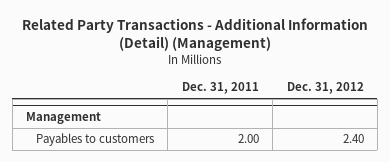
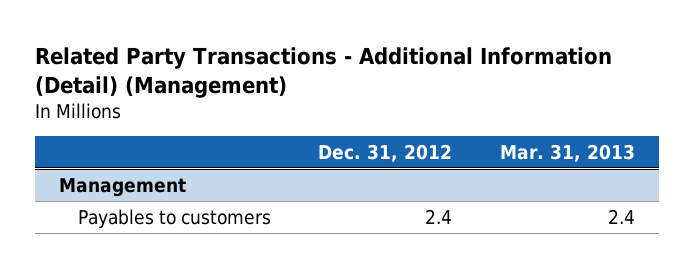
- | Dec. 31, 2011 | Dec. 31, 2012
+ | Dec. 31, 2012 | Mar. 31, 2013
@ Management
- Payables to customers | 2.00 | 2.40
+ Payables to customers | 2.4 | 2.4

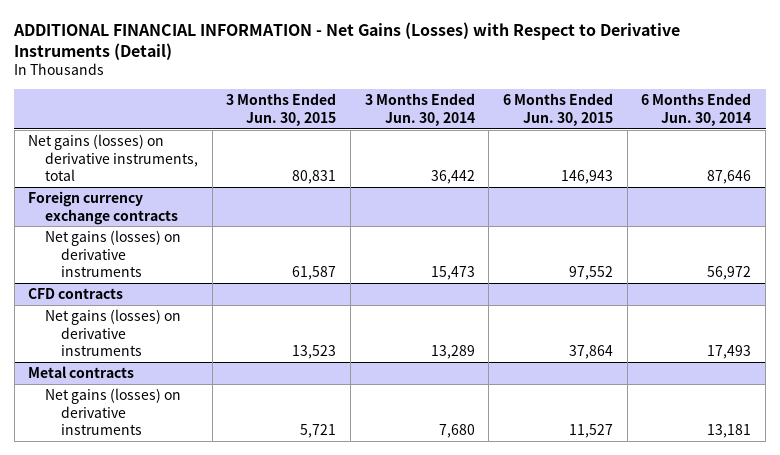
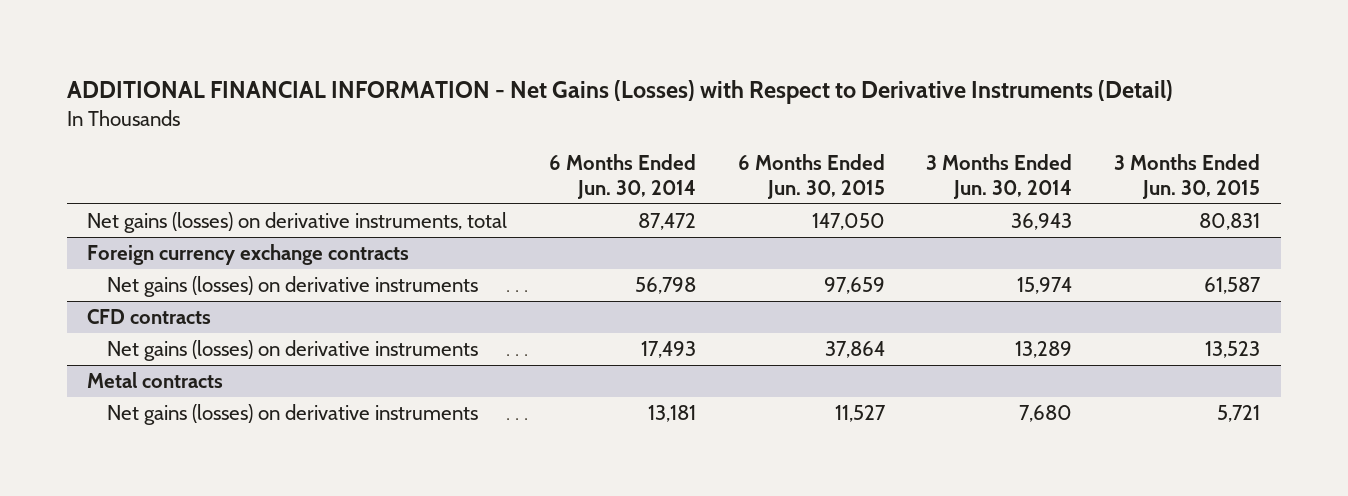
- | 3 Months Ended Jun. 30, 2015 | 3 Months Ended Jun. 30, 2014 | 6 Months Ended Jun. 30, 2015 | 6 Months Ended Jun. 30, 2014
+ | 6 Months Ended Jun. 30, 2014 | 6 Months Ended Jun. 30, 2015 | 3 Months Ended Jun. 30, 2014 | 3 Months Ended Jun. 30, 2015
- Net gains (losses) on derivative instruments, total | 80,831 | 36,442 | 146,943 | 87,646
+ Net gains (losses) on derivative instruments, total | 87,472 | 147,050 | 36,943 | 80,831
@ Foreign currency exchange contracts
- Net gains (losses) on derivative instruments | 61,587 | 15,473 | 97,552 | 56,972
+ Net gains (losses) on derivative instruments | 56,798 | 97,659 | 15,974 | 61,587

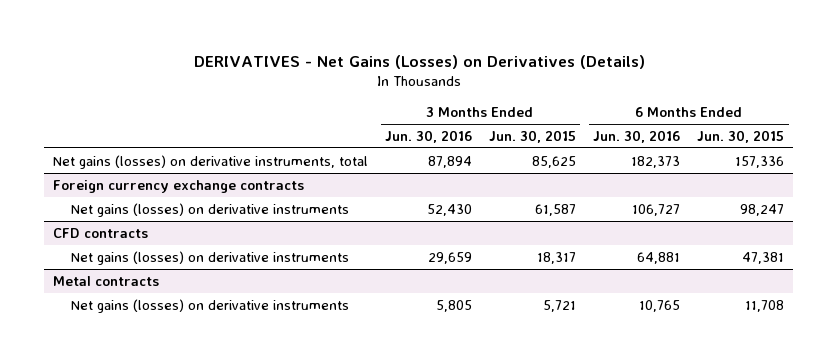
- ADDITIONAL FINANCIAL INFORMATION - Net Gains (Losses) with Respect to Derivative Instruments (Detail)
+ DERIVATIVES - Net Gains (Losses) on Derivatives (Details)
- | 6 Months Ended Jun. 30, 2014 | 6 Months Ended Jun. 30, 2015 | 3 Months Ended Jun. 30, 2014 | 3 Months Ended Jun. 30, 2015
+ | 3 Months Ended Jun. 30, 2016 | 3 Months Ended Jun. 30, 2015 | 6 Months Ended Jun. 30, 2016 | 6 Months Ended Jun. 30, 2015
- Net gains (losses) on derivative instruments, total | 87,472 | 147,050 | 36,943 | 80,831
+ Net gains (losses) on derivative instruments, total | 87,894 | 85,625 | 182,373 | 157,336
@ Foreign currency exchange contracts
- Net gains (losses) on derivative instruments | 56,798 | 97,659 | 15,974 | 61,587
+ Net gains (losses) on derivative instruments | 52,430 | 61,587 | 106,727 | 98,247
@ CFD contracts
- Net gains (losses) on derivative instruments | 17,493 | 37,864 | 13,289 | 13,523
+ Net gains (losses) on derivative instruments | 29,659 | 18,317 | 64,881 | 47,381
@ Metal contracts
- Net gains (losses) on derivative instruments | 13,181 | 11,527 | 7,680 | 5,721
+ Net gains (losses) on derivative instruments | 5,805 | 5,721 | 10,765 | 11,708

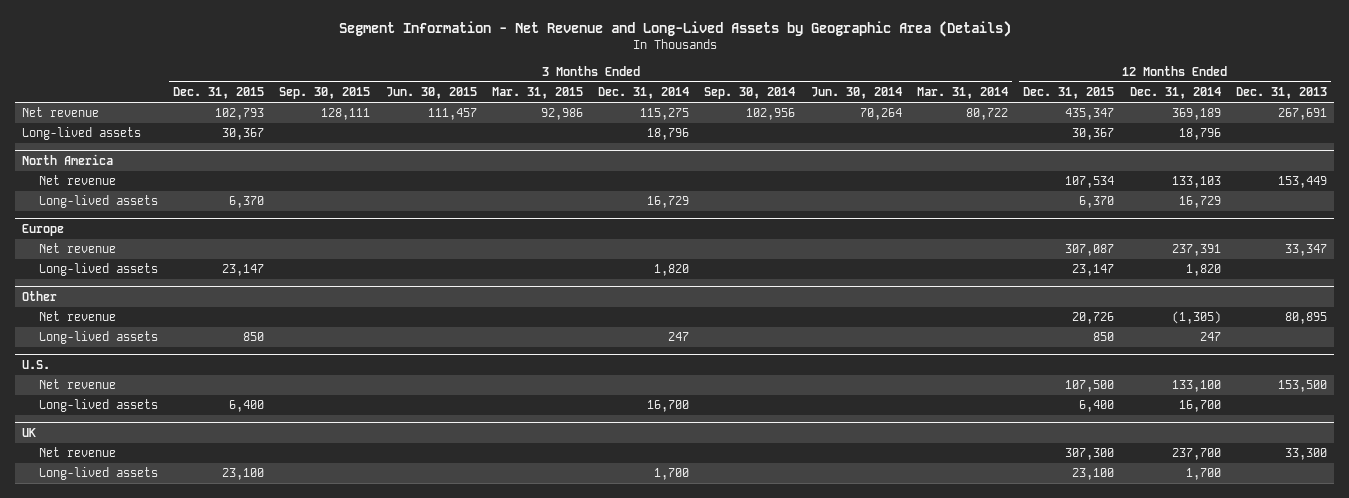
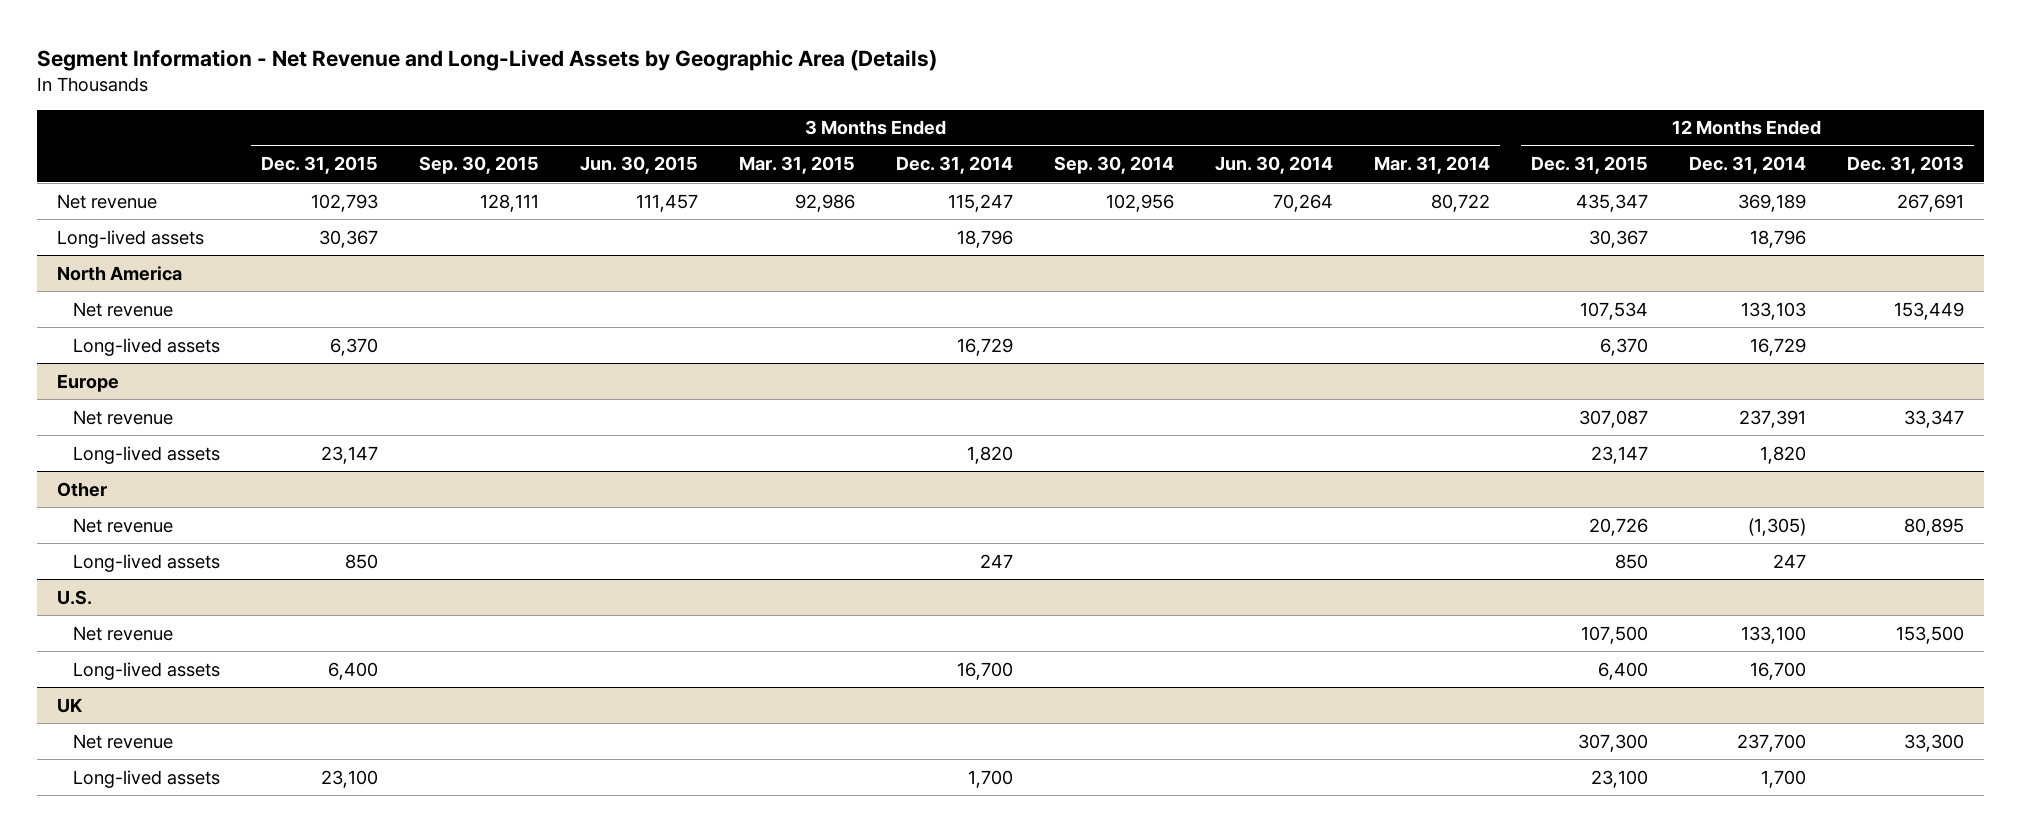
- Net revenue | 102,793 | 128,111 | 111,457 | 92,986 | 115,275 | 102,956 | 70,264 | 80,722 | 435,347 | 369,189 | 267,691
+ Net revenue | 102,793 | 128,111 | 111,457 | 92,986 | 115,247 | 102,956 | 70,264 | 80,722 | 435,347 | 369,189 | 267,691

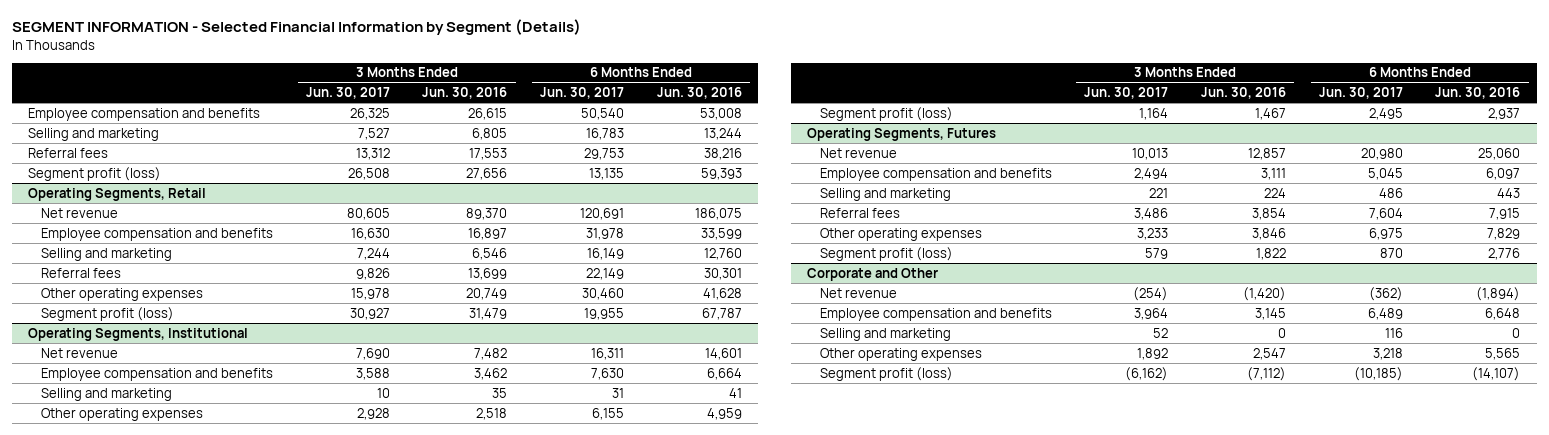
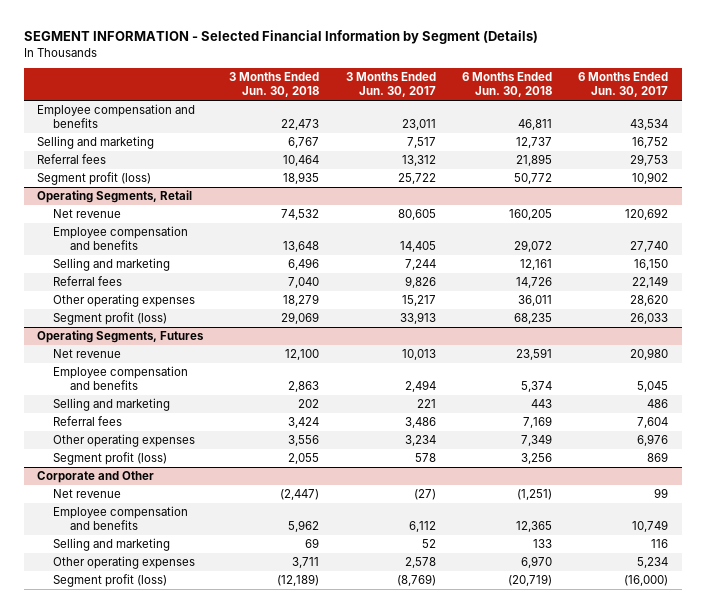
- | 3 Months Ended Jun. 30, 2017 | 3 Months Ended Jun. 30, 2016 | 6 Months Ended Jun. 30, 2017 | 6 Months Ended Jun. 30, 2016
+ | 3 Months Ended Jun. 30, 2018 | 3 Months Ended Jun. 30, 2017 | 6 Months Ended Jun. 30, 2018 | 6 Months Ended Jun. 30, 2017
- Employee compensation and benefits | 26,325 | 26,615 | 50,540 | 53,008
- Selling and marketing | 7,527 | 6,805 | 16,783 | 13,244
+ Employee compensation and benefits | 22,473 | 23,011 | 46,811 | 43,534
+ Selling and marketing | 6,767 | 7,517 | 12,737 | 16,752
- Segment profit (loss) | 26,508 | 27,656 | 13,135 | 59,393
+ Segment profit (loss) | 18,935 | 25,722 | 50,772 | 10,902
@ Operating Segments, Retail
- Net revenue | 80,605 | 89,370 | 120,691 | 186,075
- Employee compensation and benefits | 16,630 | 16,897 | 31,978 | 33,599
- Selling and marketing | 7,244 | 6,546 | 16,149 | 12,760
+ Net revenue | 74,532 | 80,605 | 160,205 | 120,692
+ Employee compensation and benefits | 13,648 | 14,405 | 29,072 | 27,740
+ Selling and marketing | 6,496 | 7,244 | 12,161 | 16,150
- Other operating expenses | 15,978 | 20,749 | 30,460 | 41,628
- Segment profit (loss) | 30,927 | 31,479 | 19,955 | 67,787
- Operating Segments, Institutional
- Net revenue | 7,690 | 7,482 | 16,311 | 14,601
- Employee compensation and benefits | 3,588 | 3,462 | 7,630 | 6,664
- Selling and marketing | 10 | 35 | 31 | 41
- Other operating expenses | 2,928 | 2,518 | 6,155 | 4,959
- Segment profit (loss) | 1,164 | 1,467 | 2,495 | 2,937
@ Operating Segments, Retail
+ Other operating expenses | 18,279 | 15,217 | 36,011 | 28,620
+ Segment profit (loss) | 29,069 | 33,913 | 68,235 | 26,033
@ Operating Segments, Futures
- Other operating expenses | 3,233 | 3,846 | 6,975 | 7,829
- Segment profit (loss) | 579 | 1,822 | 870 | 2,776
+ Other operating expenses | 3,556 | 3,234 | 7,349 | 6,976
+ Segment profit (loss) | 2,055 | 578 | 3,256 | 869
@ Corporate and Other
- Net revenue | (254) | (1,420) | (362) | (1,894)
- Employee compensation and benefits | 3,964 | 3,145 | 6,489 | 6,648
+ Net revenue | (2,447) | (27) | (1,251) | 99
+ Employee compensation and benefits | 5,962 | 6,112 | 12,365 | 10,749
- Other operating expenses | 1,892 | 2,547 | 3,218 | 5,565
- Segment profit (loss) | (6,162) | (7,112) | (10,185) | (14,107)
+ Other operating expenses | 3,711 | 2,578 | 6,970 | 5,234
+ Segment profit (loss) | (12,189) | (8,769) | (20,719) | (16,000)

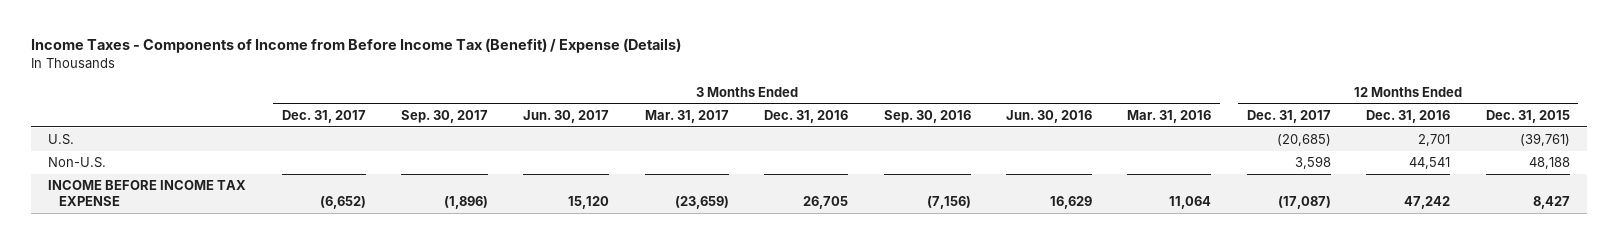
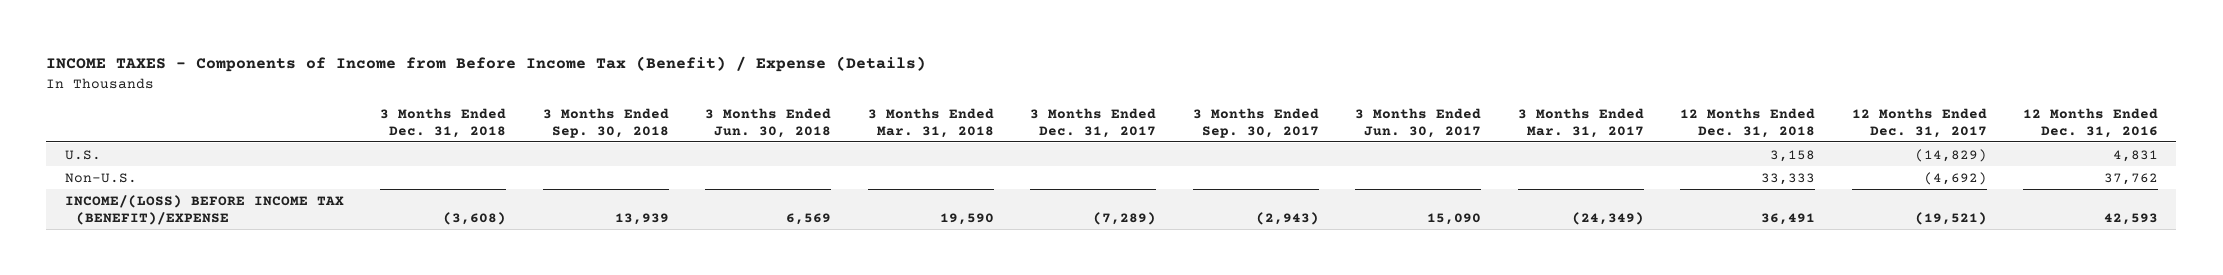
- Income Taxes - Components of Income from Before Income Tax (Benefit) / Expense (Details)
+ INCOME TAXES - Components of Income from Before Income Tax (Benefit) / Expense (Details)
- | 3 Months Ended Dec. 31, 2017 | 3 Months Ended Sep. 30, 2017 | 3 Months Ended Jun. 30, 2017 | 3 Months Ended Mar. 31, 2017 | 3 Months Ended Dec. 31, 2016 | 3 Months Ended Sep. 30, 2016 | 3 Months Ended Jun. 30, 2016 | 3 Months Ended Mar. 31, 2016 | 12 Months Ended Dec. 31, 2017 | 12 Months Ended Dec. 31, 2016 | 12 Months Ended Dec. 31, 2015
+ | 3 Months Ended Dec. 31, 2018 | 3 Months Ended Sep. 30, 2018 | 3 Months Ended Jun. 30, 2018 | 3 Months Ended Mar. 31, 2018 | 3 Months Ended Dec. 31, 2017 | 3 Months Ended Sep. 30, 2017 | 3 Months Ended Jun. 30, 2017 | 3 Months Ended Mar. 31, 2017 | 12 Months Ended Dec. 31, 2018 | 12 Months Ended Dec. 31, 2017 | 12 Months Ended Dec. 31, 2016
- U.S. | | | | | | | | | (20,685) | 2,701 | (39,761)
- Non-U.S. | | | | | | | | | 3,598 | 44,541 | 48,188
- INCOME BEFORE INCOME TAX EXPENSE | (6,652) | (1,896) | 15,120 | (23,659) | 26,705 | (7,156) | 16,629 | 11,064 | (17,087) | 47,242 | 8,427
+ U.S. | | | | | | | | | 3,158 | (14,829) | 4,831
+ Non-U.S. | | | | | | | | | 33,333 | (4,692) | 37,762
+ INCOME/(LOSS) BEFORE INCOME TAX (BENEFIT)/EXPENSE | (3,608) | 13,939 | 6,569 | 19,590 | (7,289) | (2,943) | 15,090 | (24,349) | 36,491 | (19,521) | 42,593

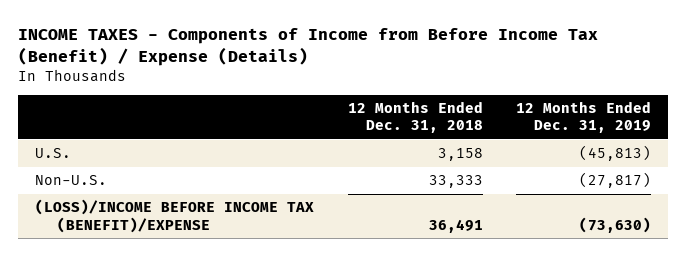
- | 3 Months Ended Dec. 31, 2018 | 3 Months Ended Sep. 30, 2018 | 3 Months Ended Jun. 30, 2018 | 3 Months Ended Mar. 31, 2018 | 3 Months Ended Dec. 31, 2017 | 3 Months Ended Sep. 30, 2017 | 3 Months Ended Jun. 30, 2017 | 3 Months Ended Mar. 31, 2017 | 12 Months Ended Dec. 31, 2018 | 12 Months Ended Dec. 31, 2017 | 12 Months Ended Dec. 31, 2016
+ | 12 Months Ended Dec. 31, 2018 | 12 Months Ended Dec. 31, 2019
- INCOME/(LOSS) BEFORE INCOME TAX (BENEFIT)/EXPENSE | (3,608) | 13,939 | 6,569 | 19,590 | (7,289) | (2,943) | 15,090 | (24,349) | 36,491 | (19,521) | 42,593
+ (LOSS)/INCOME BEFORE INCOME TAX (BENEFIT)/EXPENSE | 36,491 | (73,630)

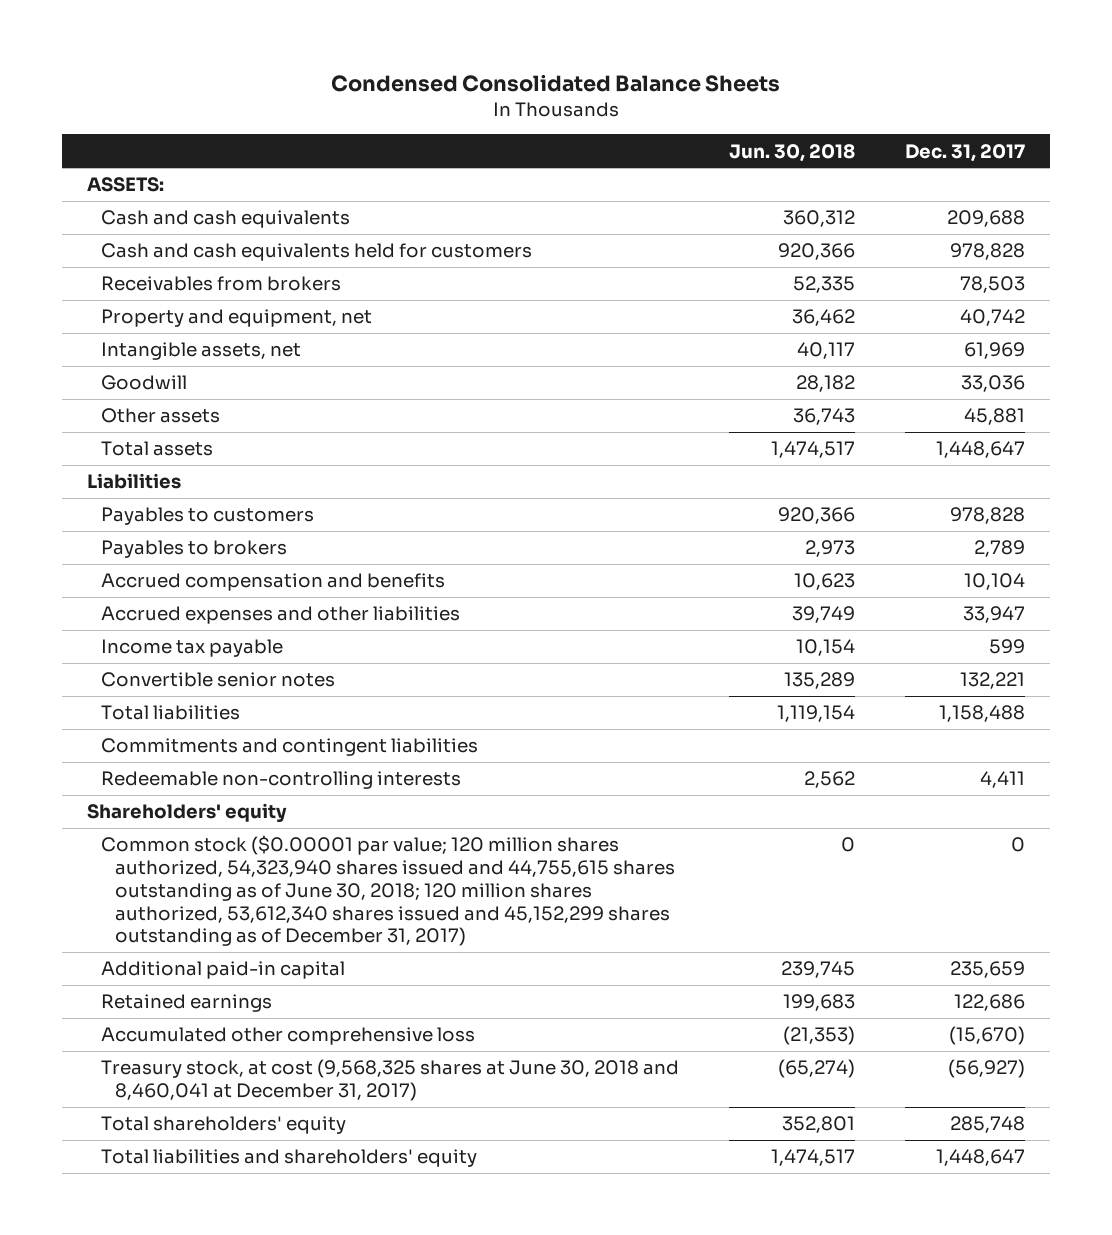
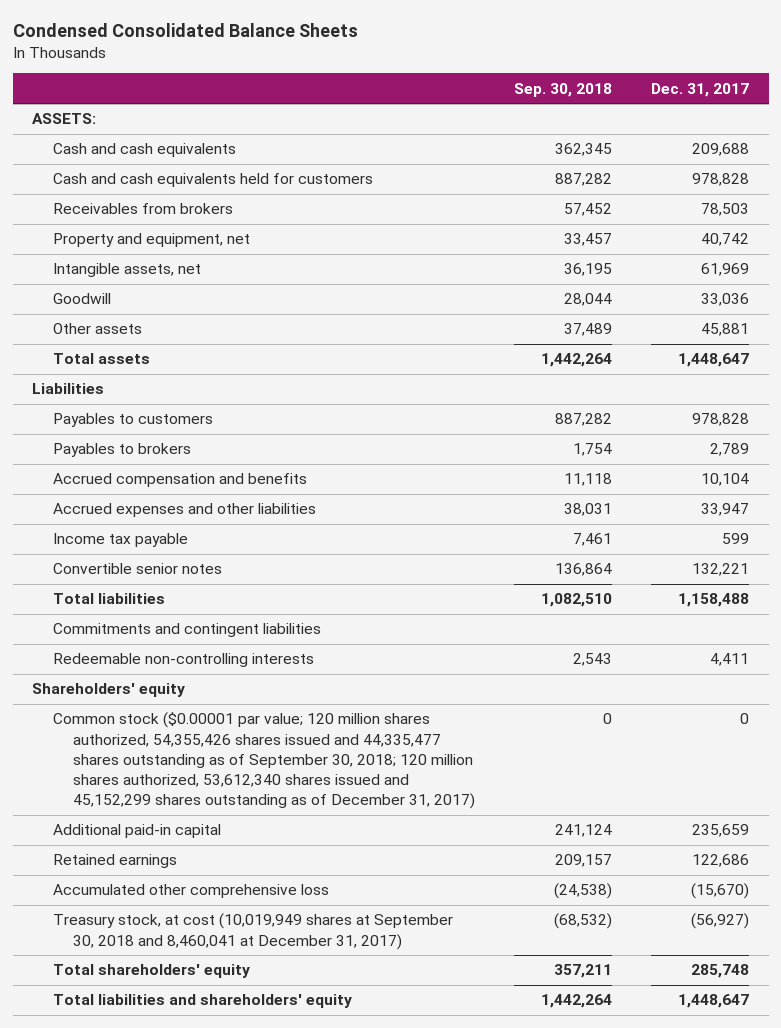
- | Jun. 30, 2018 | Dec. 31, 2017
+ | Sep. 30, 2018 | Dec. 31, 2017
- Common stock ($0.00001 par value; 120 million shares authorized, 54,323,940 shares issued and 44,755,615 shares outstanding as of June 30, 2018; 120 million shares authorized, 53,612,340 shares issued and 45,152,299 shares outstanding as of December 31, 2017) | 0 | 0
+ Common stock ($0.00001 par value; 120 million shares authorized, 54,355,426 shares issued and 44,335,477 shares outstanding as of September 30, 2018; 120 million shares authorized, 53,612,340 shares issued and 45,152,299 shares outstanding as of December 31, 2017) | 0 | 0
- Treasury stock, at cost (9,568,325 shares at June 30, 2018 and 8,460,041 at December 31, 2017) | (65,274) | (56,927)
+ Treasury stock, at cost (10,019,949 shares at September 30, 2018 and 8,460,041 at December 31, 2017) | (68,532) | (56,927)

